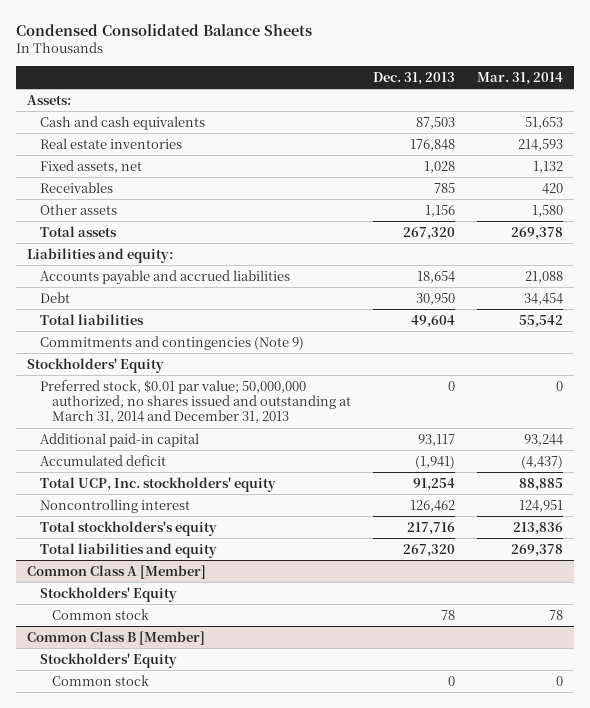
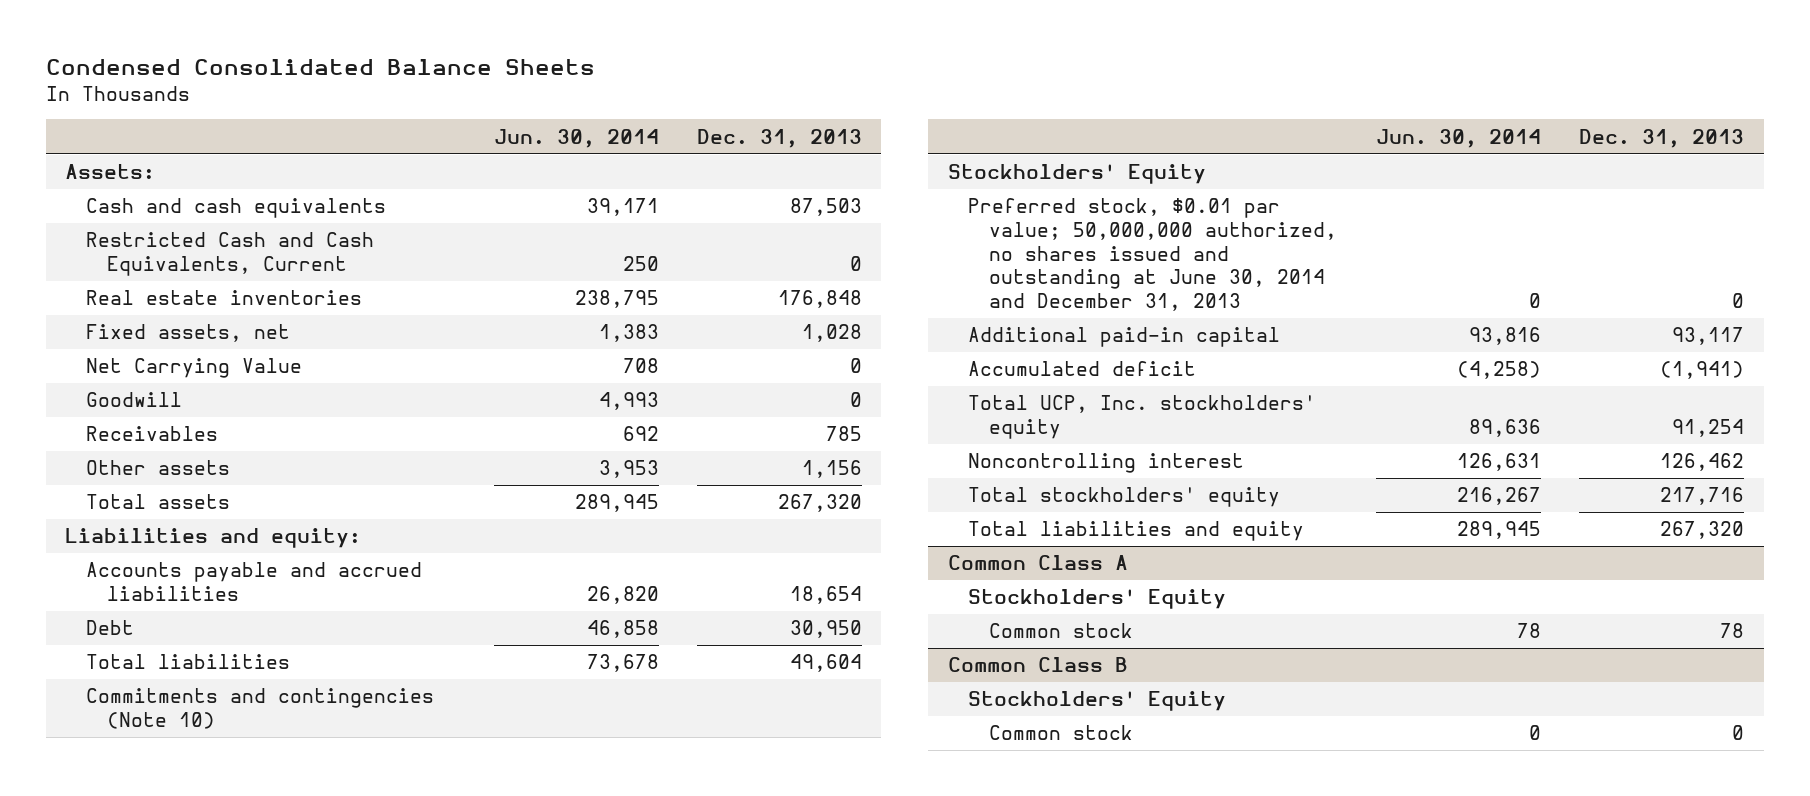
- | Dec. 31, 2013 | Mar. 31, 2014
+ | Jun. 30, 2014 | Dec. 31, 2013
+ Restricted Cash and Cash Equivalents, Current | 250 | 0
+ Net Carrying Value | 708 | 0
+ Goodwill | 4,993 | 0
- Commitments and contingencies (Note 9)
+ Commitments and contingencies (Note 10)
- Preferred stock, $0.01 par value; 50,000,000 authorized, no shares issued and outstanding at March 31, 2014 and December 31, 2013 | 0 | 0
+ Preferred stock, $0.01 par value; 50,000,000 authorized, no shares issued and outstanding at June 30, 2014 and December 31, 2013 | 0 | 0
- Total stockholders's equity | 217,716 | 213,836
+ Total stockholders' equity | 216,267 | 217,716
- Common Class A [Member]
+ Common Class A
- Common Class B [Member]
+ Common Class B

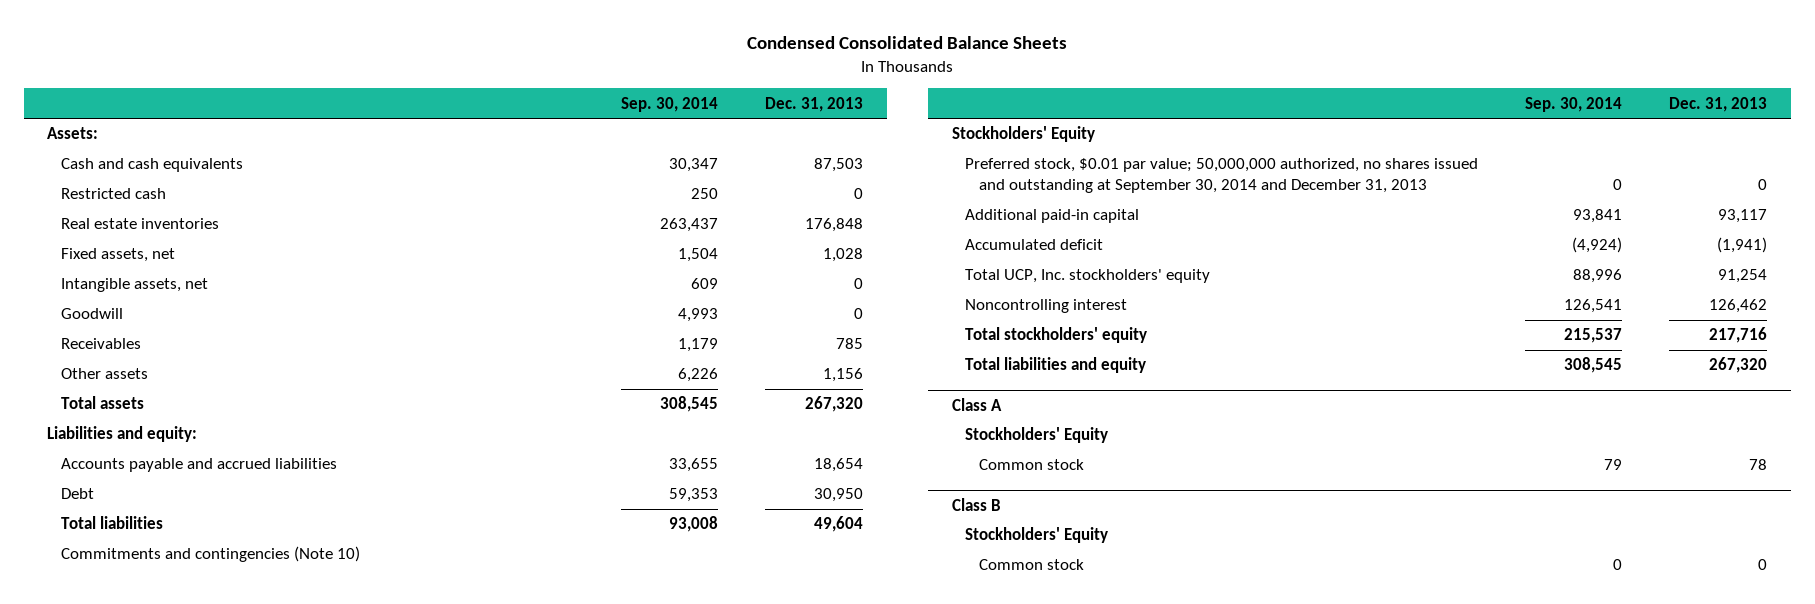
- | Jun. 30, 2014 | Dec. 31, 2013
+ | Sep. 30, 2014 | Dec. 31, 2013
- Restricted Cash and Cash Equivalents, Current | 250 | 0
+ Restricted cash | 250 | 0
- Net Carrying Value | 708 | 0
+ Intangible assets, net | 609 | 0
- Preferred stock, $0.01 par value; 50,000,000 authorized, no shares issued and outstanding at June 30, 2014 and December 31, 2013 | 0 | 0
+ Preferred stock, $0.01 par value; 50,000,000 authorized, no shares issued and outstanding at September 30, 2014 and December 31, 2013 | 0 | 0
- Common Class A
+ Class A
- Common Class B
+ Class B

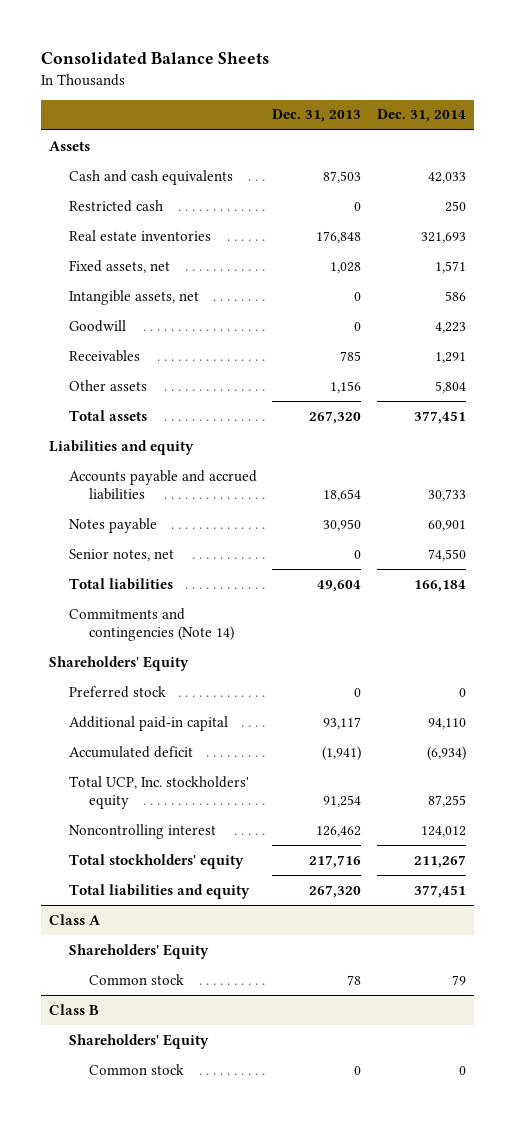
- Condensed Consolidated Balance Sheets
+ Consolidated Balance Sheets
- | Sep. 30, 2014 | Dec. 31, 2013
+ | Dec. 31, 2013 | Dec. 31, 2014
- Assets:
+ Assets
- Liabilities and equity:
+ Liabilities and equity
- Debt | 59,353 | 30,950
+ Notes payable | 30,950 | 60,901
+ Senior notes, net | 0 | 74,550
- Commitments and contingencies (Note 10)
- Stockholders' Equity
- Preferred stock, $0.01 par value; 50,000,000 authorized, no shares issued and outstanding at September 30, 2014 and December 31, 2013 | 0 | 0
+ Commitments and contingencies (Note 14)
+ Shareholders' Equity
+ Preferred stock | 0 | 0
@ Class A
- Stockholders' Equity
+ Shareholders' Equity
@ Class B
- Stockholders' Equity
+ Shareholders' Equity

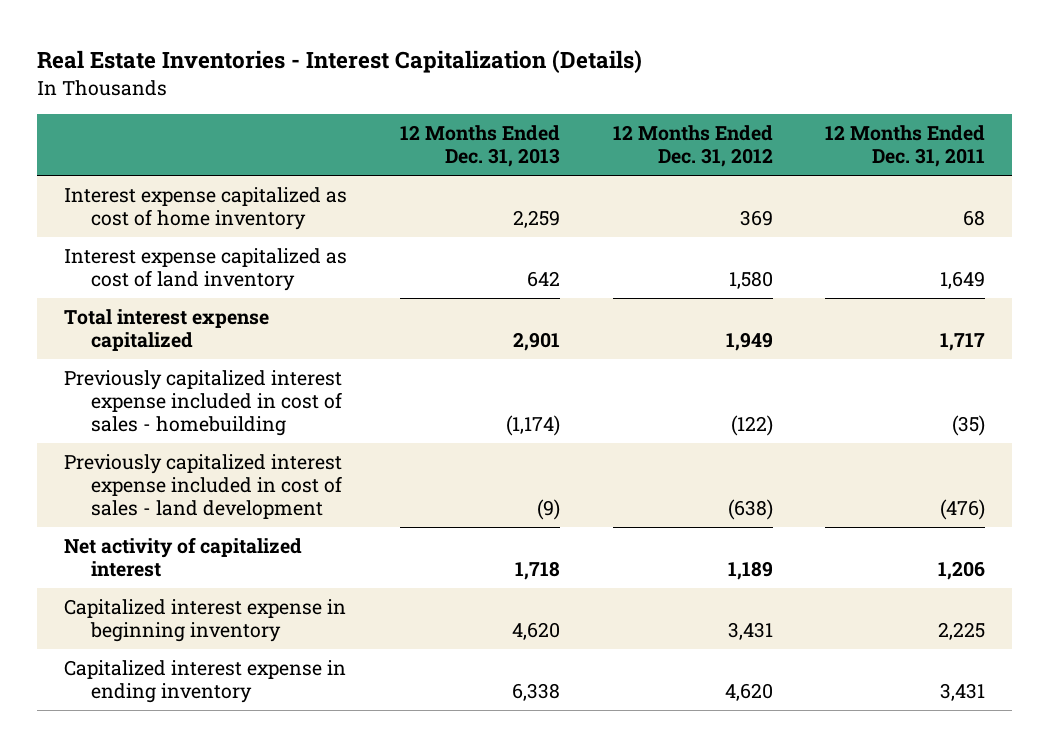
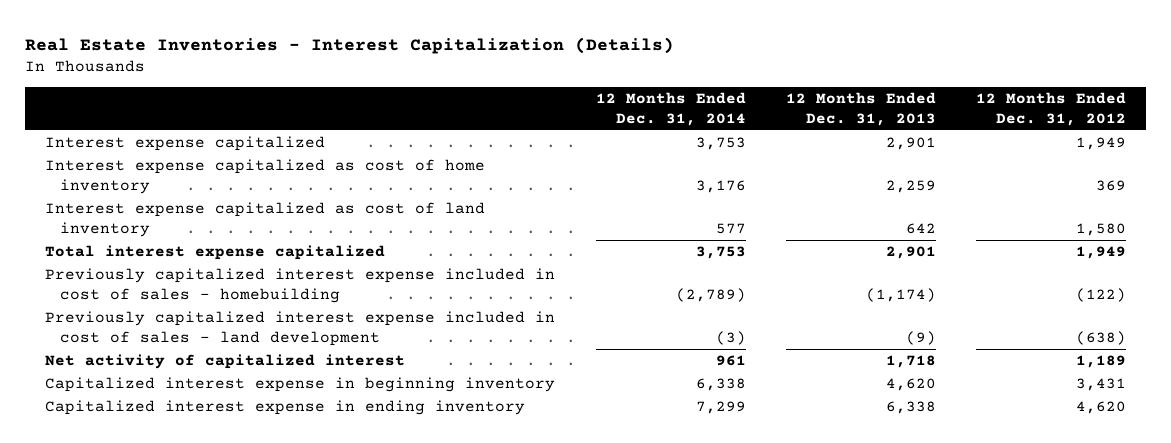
- | 12 Months Ended Dec. 31, 2013 | 12 Months Ended Dec. 31, 2012 | 12 Months Ended Dec. 31, 2011
+ | 12 Months Ended Dec. 31, 2014 | 12 Months Ended Dec. 31, 2013 | 12 Months Ended Dec. 31, 2012
+ Interest expense capitalized | 3,753 | 2,901 | 1,949

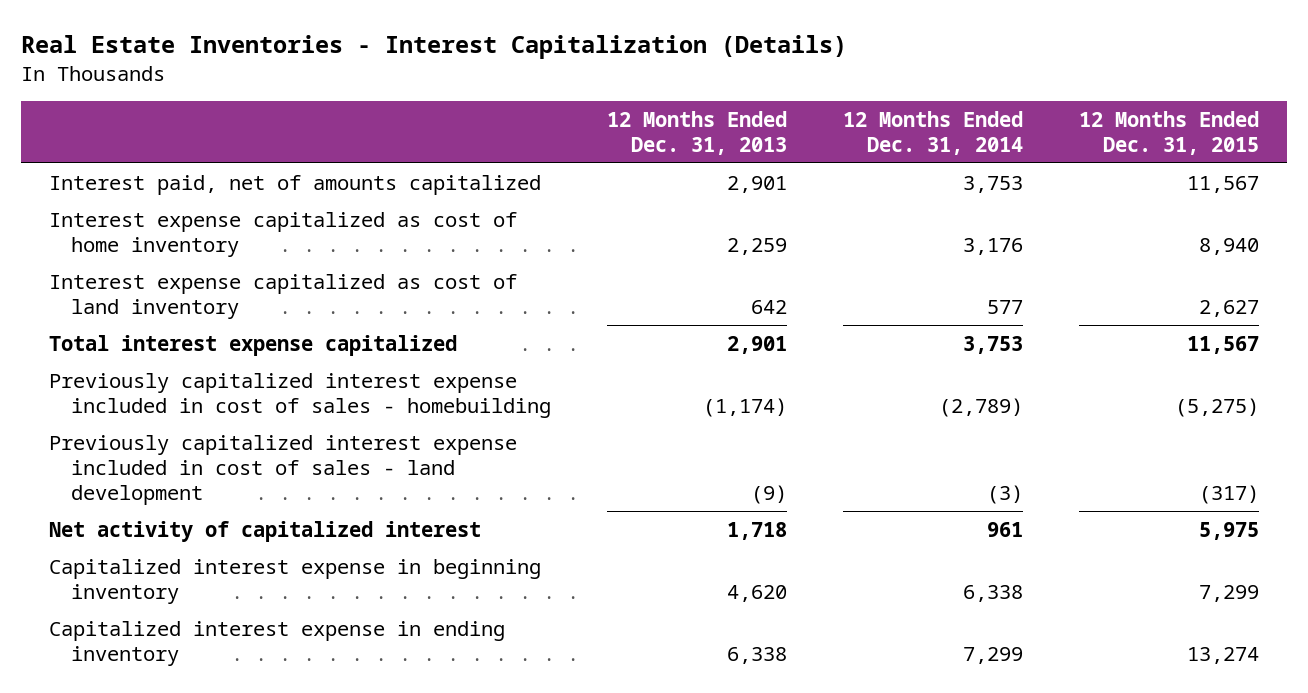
- | 12 Months Ended Dec. 31, 2014 | 12 Months Ended Dec. 31, 2013 | 12 Months Ended Dec. 31, 2012
+ | 12 Months Ended Dec. 31, 2013 | 12 Months Ended Dec. 31, 2014 | 12 Months Ended Dec. 31, 2015
- Interest expense capitalized | 3,753 | 2,901 | 1,949
+ Interest paid, net of amounts capitalized | 2,901 | 3,753 | 11,567

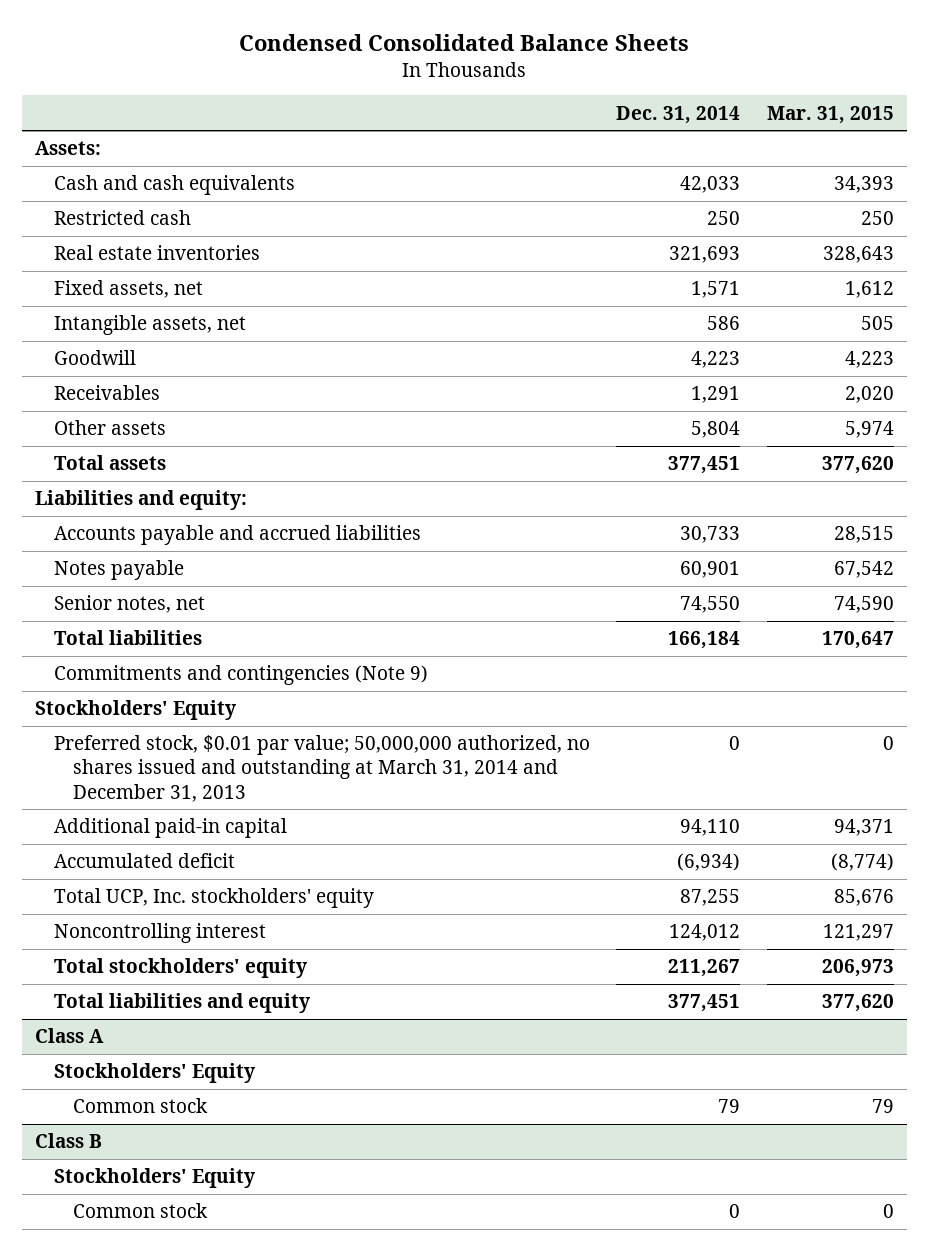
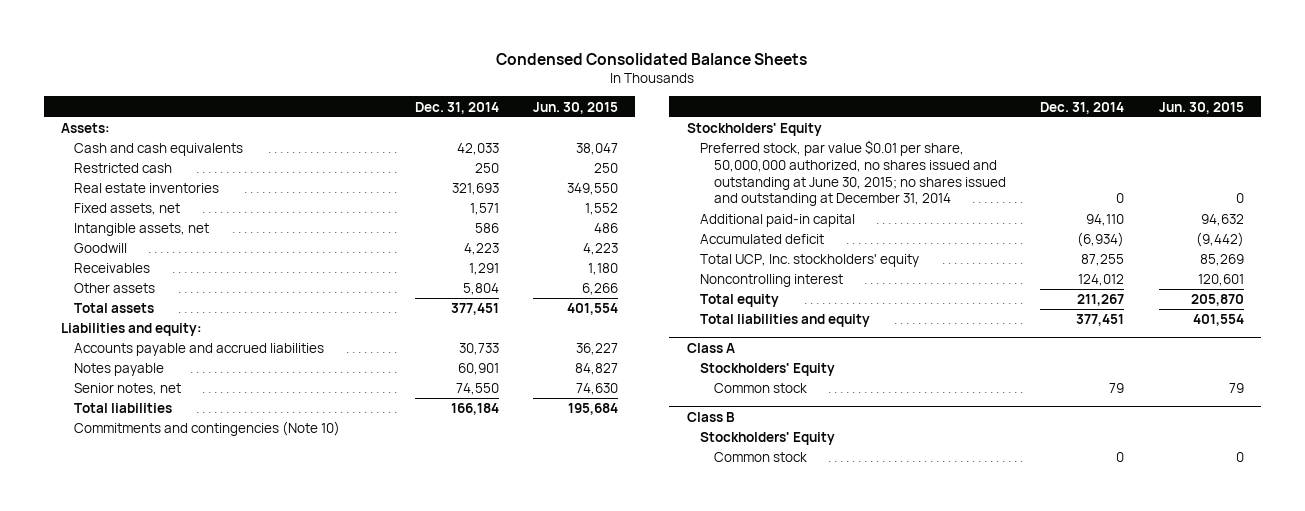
- | Dec. 31, 2014 | Mar. 31, 2015
+ | Dec. 31, 2014 | Jun. 30, 2015
- Commitments and contingencies (Note 9)
+ Commitments and contingencies (Note 10)
- Preferred stock, $0.01 par value; 50,000,000 authorized, no shares issued and outstanding at March 31, 2014 and December 31, 2013 | 0 | 0
+ Preferred stock, par value $0.01 per share, 50,000,000 authorized, no shares issued and outstanding at June 30, 2015; no shares issued and outstanding at December 31, 2014 | 0 | 0
- Total stockholders' equity | 211,267 | 206,973
+ Total equity | 211,267 | 205,870

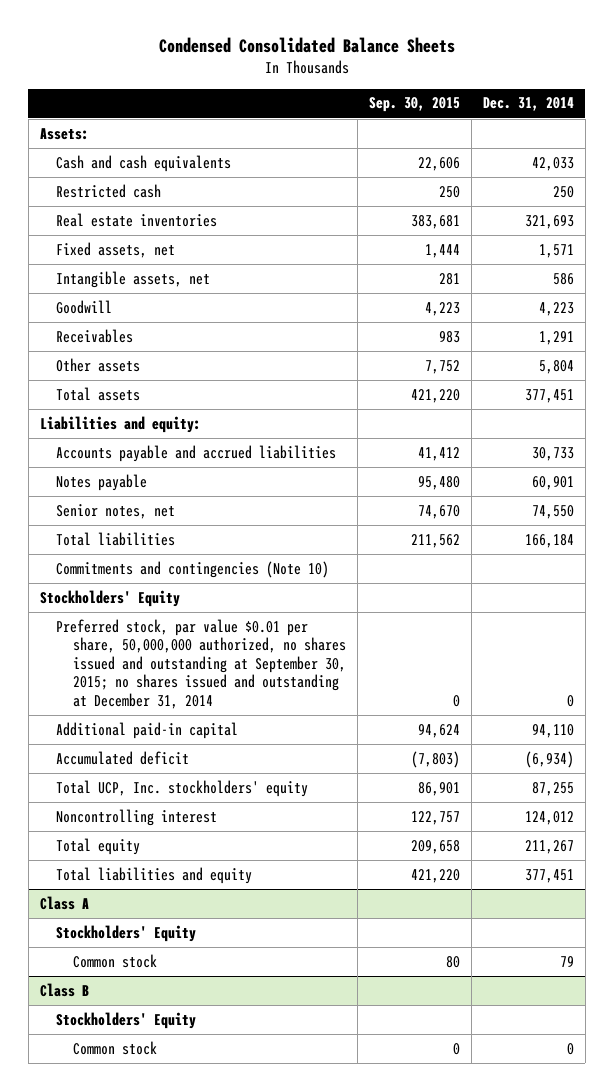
- | Dec. 31, 2014 | Jun. 30, 2015
+ | Sep. 30, 2015 | Dec. 31, 2014
- Preferred stock, par value $0.01 per share, 50,000,000 authorized, no shares issued and outstanding at June 30, 2015; no shares issued and outstanding at December 31, 2014 | 0 | 0
+ Preferred stock, par value $0.01 per share, 50,000,000 authorized, no shares issued and outstanding at September 30, 2015; no shares issued and outstanding at December 31, 2014 | 0 | 0

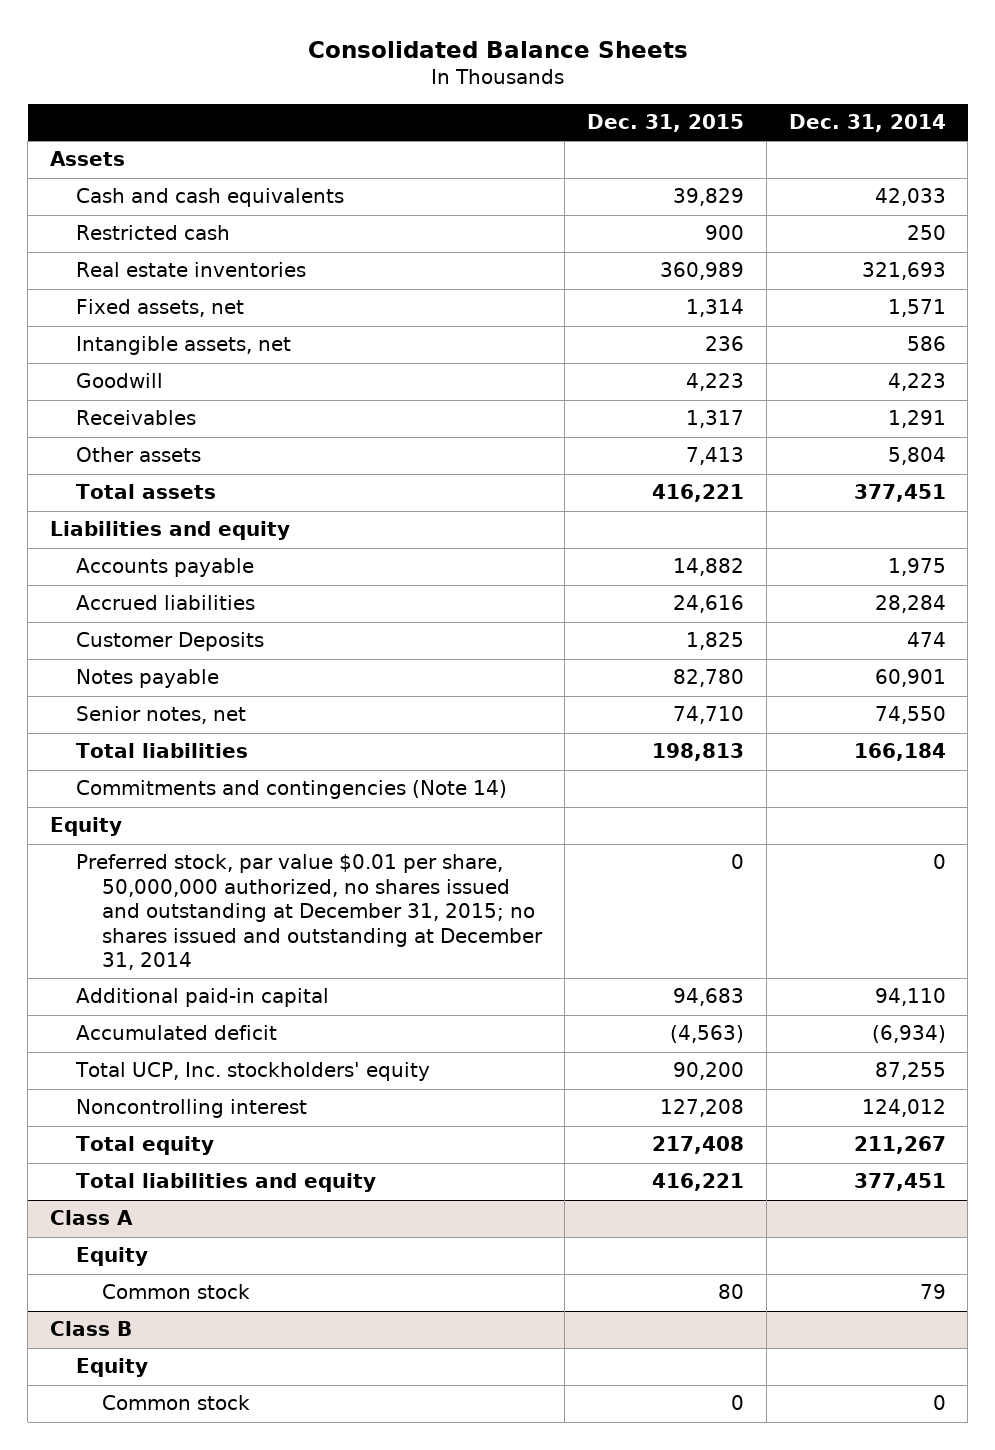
- Condensed Consolidated Balance Sheets
+ Consolidated Balance Sheets
- | Sep. 30, 2015 | Dec. 31, 2014
+ | Dec. 31, 2015 | Dec. 31, 2014
- Assets:
+ Assets
- Liabilities and equity:
- Accounts payable and accrued liabilities | 41,412 | 30,733
+ Liabilities and equity
+ Accounts payable | 14,882 | 1,975
+ Accrued liabilities | 24,616 | 28,284
+ Customer Deposits | 1,825 | 474
- Commitments and contingencies (Note 10)
- Stockholders' Equity
- Preferred stock, par value $0.01 per share, 50,000,000 authorized, no shares issued and outstanding at September 30, 2015; no shares issued and outstanding at December 31, 2014 | 0 | 0
+ Commitments and contingencies (Note 14)
+ Equity
+ Preferred stock, par value $0.01 per share, 50,000,000 authorized, no shares issued and outstanding at December 31, 2015; no shares issued and outstanding at December 31, 2014 | 0 | 0
@ Class A
- Stockholders' Equity
+ Equity
@ Class B
- Stockholders' Equity
+ Equity

